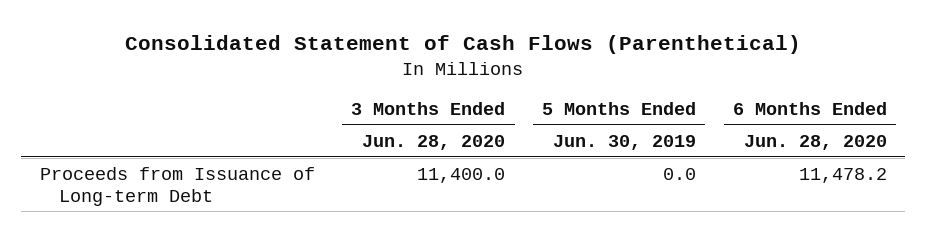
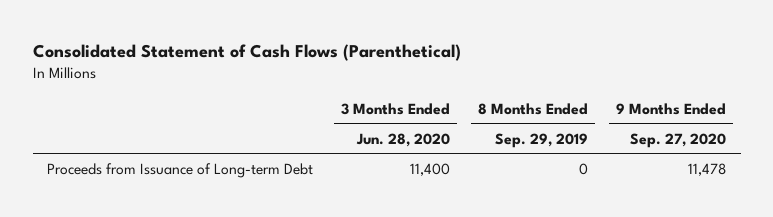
- | 3 Months Ended Jun. 28, 2020 | 5 Months Ended Jun. 30, 2019 | 6 Months Ended Jun. 28, 2020
+ | 3 Months Ended Jun. 28, 2020 | 8 Months Ended Sep. 29, 2019 | 9 Months Ended Sep. 27, 2020
- Proceeds from Issuance of Long-term Debt | 11,400.0 | 0.0 | 11,478.2
+ Proceeds from Issuance of Long-term Debt | 11,400 | 0 | 11,478

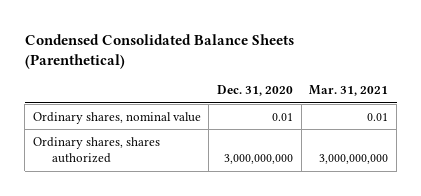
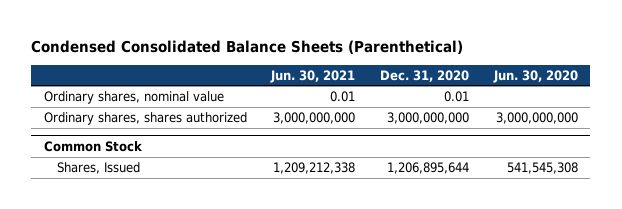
- | Dec. 31, 2020 | Mar. 31, 2021
+ | Jun. 30, 2021 | Dec. 31, 2020 | Jun. 30, 2020
+ Common Stock
+ Shares, Issued | 1,209,212,338 | 1,206,895,644 | 541,545,308

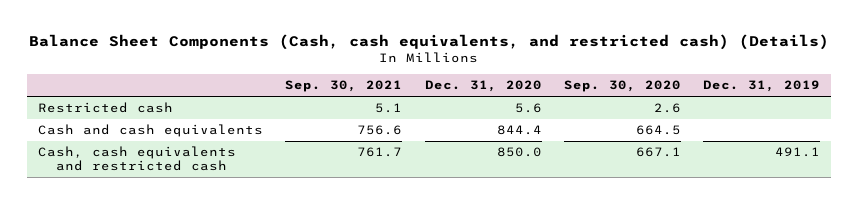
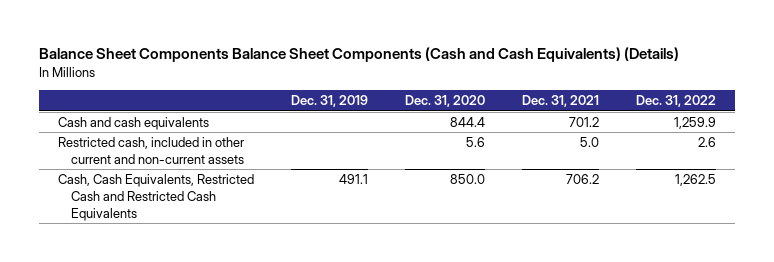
- Balance Sheet Components (Cash, cash equivalents, and restricted cash) (Details)
+ Balance Sheet Components Balance Sheet Components (Cash and Cash Equivalents) (Details)
- | Sep. 30, 2021 | Dec. 31, 2020 | Sep. 30, 2020 | Dec. 31, 2019
+ | Dec. 31, 2019 | Dec. 31, 2020 | Dec. 31, 2021 | Dec. 31, 2022
- Restricted cash | 5.1 | 5.6 | 2.6 |
- Cash, cash equivalents and restricted cash | 761.7 | 850.0 | 667.1 | 491.1
+ Restricted cash, included in other current and non-current assets | | 5.6 | 5.0 | 2.6
+ Cash, Cash Equivalents, Restricted Cash and Restricted Cash Equivalents | 491.1 | 850.0 | 706.2 | 1,262.5

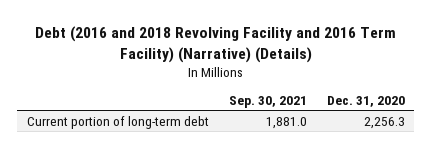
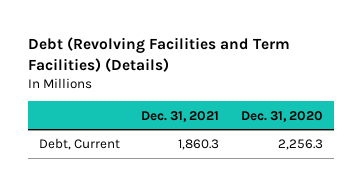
- Debt (2016 and 2018 Revolving Facility and 2016 Term Facility) (Narrative) (Details)
+ Debt (Revolving Facilities and Term Facilities) (Details)
- | Sep. 30, 2021 | Dec. 31, 2020
+ | Dec. 31, 2021 | Dec. 31, 2020
- Current portion of long-term debt | 1,881.0 | 2,256.3
+ Debt, Current | 1,860.3 | 2,256.3

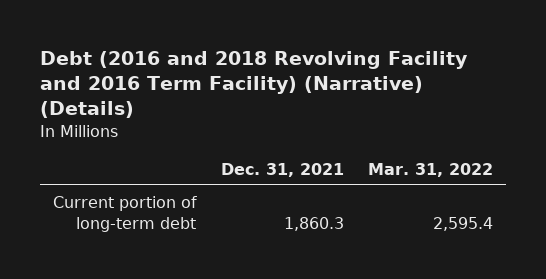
- Debt (Revolving Facilities and Term Facilities) (Details)
+ Debt (2016 and 2018 Revolving Facility and 2016 Term Facility) (Narrative) (Details)
- | Dec. 31, 2021 | Dec. 31, 2020
+ | Dec. 31, 2021 | Mar. 31, 2022
- Debt, Current | 1,860.3 | 2,256.3
+ Current portion of long-term debt | 1,860.3 | 2,595.4

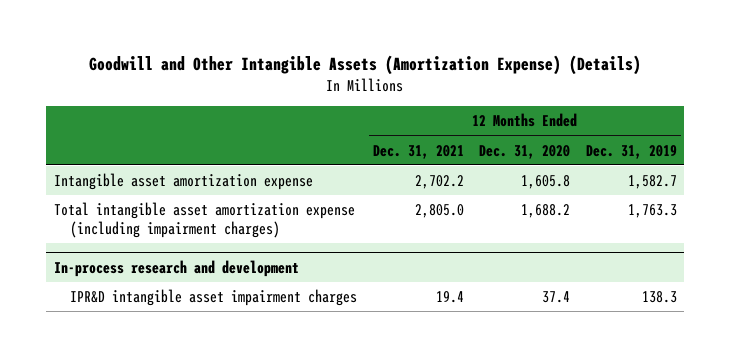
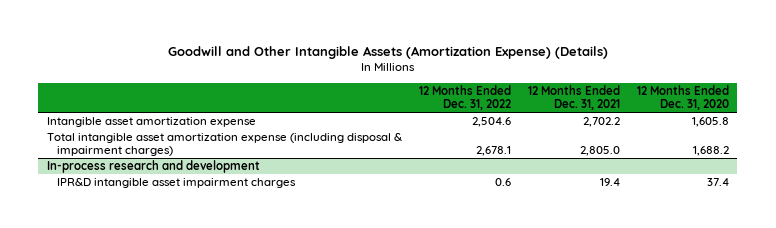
- | 12 Months Ended Dec. 31, 2021 | 12 Months Ended Dec. 31, 2020 | 12 Months Ended Dec. 31, 2019
+ | 12 Months Ended Dec. 31, 2022 | 12 Months Ended Dec. 31, 2021 | 12 Months Ended Dec. 31, 2020
- Total intangible asset amortization expense (including impairment charges) | 2,805.0 | 1,688.2 | 1,763.3
+ Total intangible asset amortization expense (including disposal & impairment charges) | 2,678.1 | 2,805.0 | 1,688.2

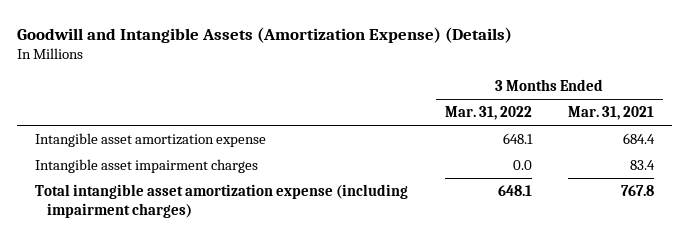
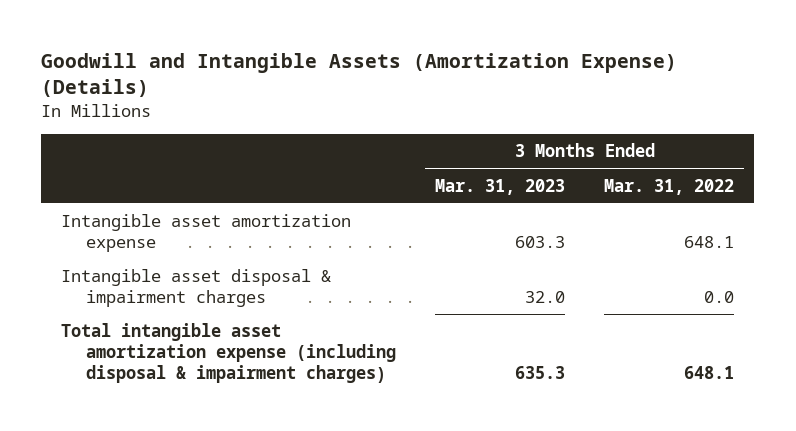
- | 3 Months Ended Mar. 31, 2022 | 3 Months Ended Mar. 31, 2021
+ | 3 Months Ended Mar. 31, 2023 | 3 Months Ended Mar. 31, 2022
- Intangible asset impairment charges | 0.0 | 83.4
- Total intangible asset amortization expense (including impairment charges) | 648.1 | 767.8
+ Intangible asset disposal & impairment charges | 32.0 | 0.0
+ Total intangible asset amortization expense (including disposal & impairment charges) | 635.3 | 648.1

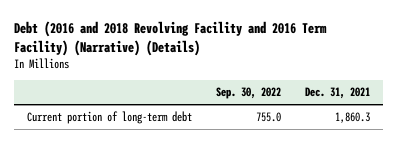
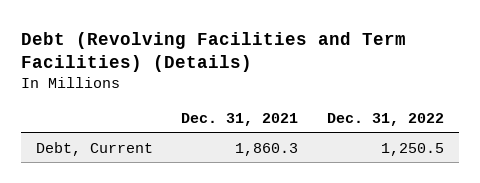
- Debt (2016 and 2018 Revolving Facility and 2016 Term Facility) (Narrative) (Details)
+ Debt (Revolving Facilities and Term Facilities) (Details)
- | Sep. 30, 2022 | Dec. 31, 2021
+ | Dec. 31, 2021 | Dec. 31, 2022
- Current portion of long-term debt | 755.0 | 1,860.3
+ Debt, Current | 1,860.3 | 1,250.5

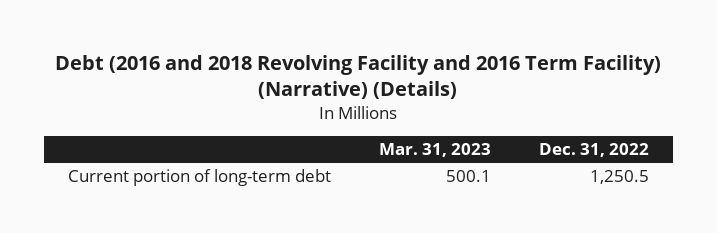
- Debt (Revolving Facilities and Term Facilities) (Details)
+ Debt (2016 and 2018 Revolving Facility and 2016 Term Facility) (Narrative) (Details)
- | Dec. 31, 2021 | Dec. 31, 2022
+ | Mar. 31, 2023 | Dec. 31, 2022
- Debt, Current | 1,860.3 | 1,250.5
+ Current portion of long-term debt | 500.1 | 1,250.5

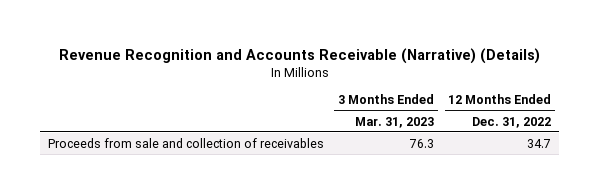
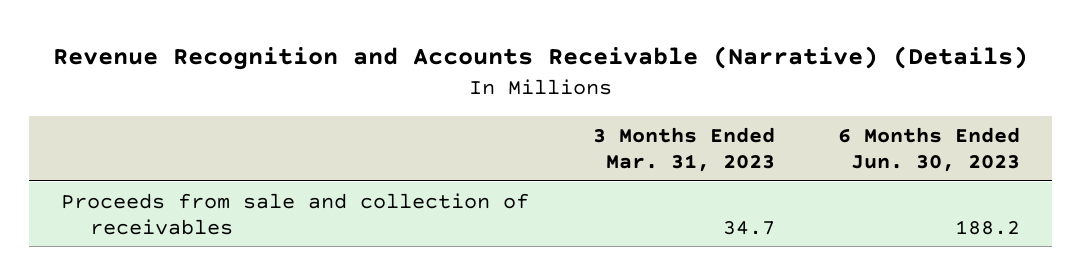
- | 3 Months Ended Mar. 31, 2023 | 12 Months Ended Dec. 31, 2022
+ | 3 Months Ended Mar. 31, 2023 | 6 Months Ended Jun. 30, 2023
- Proceeds from sale and collection of receivables | 76.3 | 34.7
+ Proceeds from sale and collection of receivables | 34.7 | 188.2

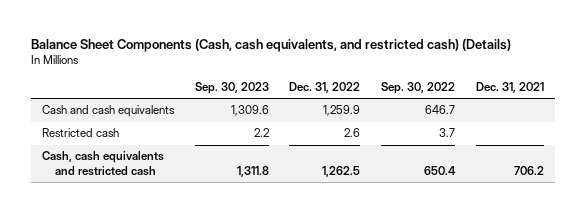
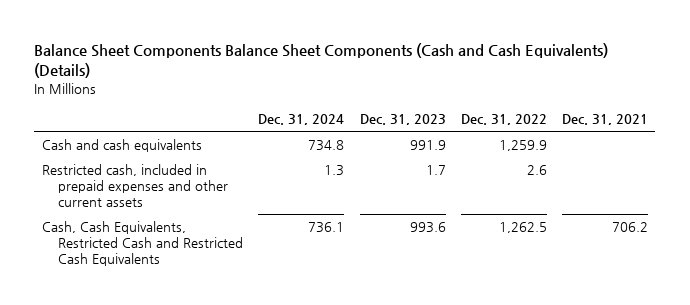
- Balance Sheet Components (Cash, cash equivalents, and restricted cash) (Details)
+ Balance Sheet Components Balance Sheet Components (Cash and Cash Equivalents) (Details)
- | Sep. 30, 2023 | Dec. 31, 2022 | Sep. 30, 2022 | Dec. 31, 2021
+ | Dec. 31, 2024 | Dec. 31, 2023 | Dec. 31, 2022 | Dec. 31, 2021
- Restricted cash | 2.2 | 2.6 | 3.7 |
- Cash, cash equivalents and restricted cash | 1,311.8 | 1,262.5 | 650.4 | 706.2
+ Restricted cash, included in prepaid expenses and other current assets | 1.3 | 1.7 | 2.6 |
+ Cash, Cash Equivalents, Restricted Cash and Restricted Cash Equivalents | 736.1 | 993.6 | 1,262.5 | 706.2

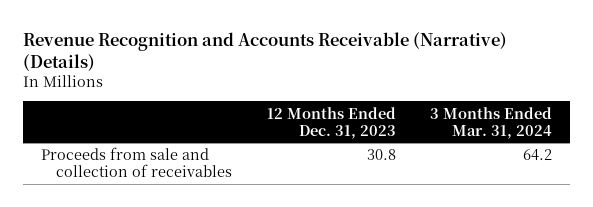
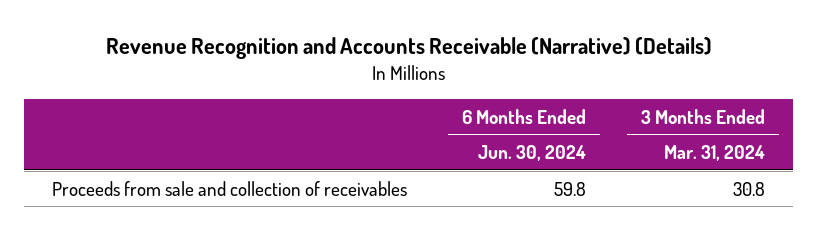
- | 12 Months Ended Dec. 31, 2023 | 3 Months Ended Mar. 31, 2024
+ | 6 Months Ended Jun. 30, 2024 | 3 Months Ended Mar. 31, 2024
- Proceeds from sale and collection of receivables | 30.8 | 64.2
+ Proceeds from sale and collection of receivables | 59.8 | 30.8

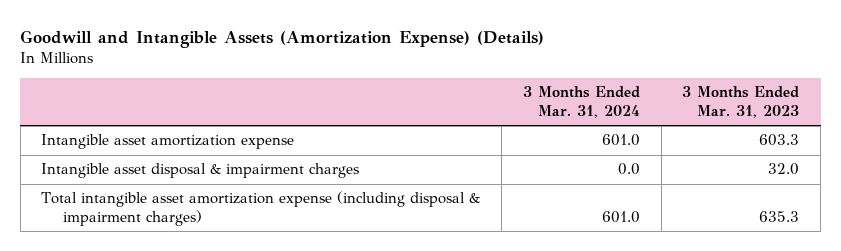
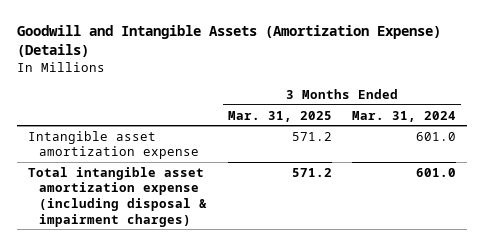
- | 3 Months Ended Mar. 31, 2024 | 3 Months Ended Mar. 31, 2023
+ | 3 Months Ended Mar. 31, 2025 | 3 Months Ended Mar. 31, 2024
- Intangible asset disposal & impairment charges | 0.0 | 32.0

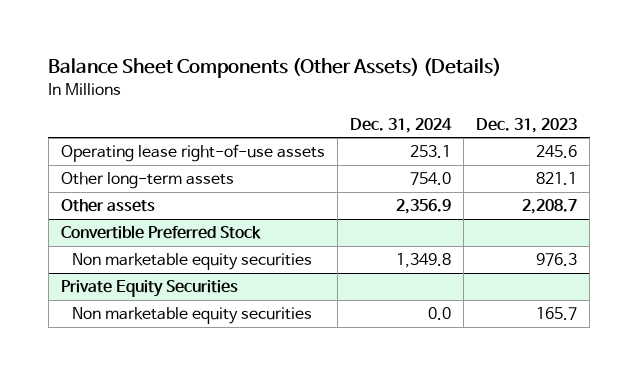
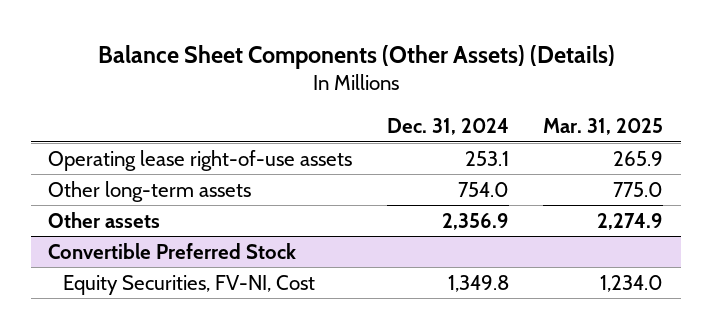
- | Dec. 31, 2024 | Dec. 31, 2023
+ | Dec. 31, 2024 | Mar. 31, 2025
@ Convertible Preferred Stock
- Non marketable equity securities | 1,349.8 | 976.3
- Private Equity Securities
- Non marketable equity securities | 0.0 | 165.7
@ Convertible Preferred Stock
+ Equity Securities, FV-NI, Cost | 1,349.8 | 1,234.0

